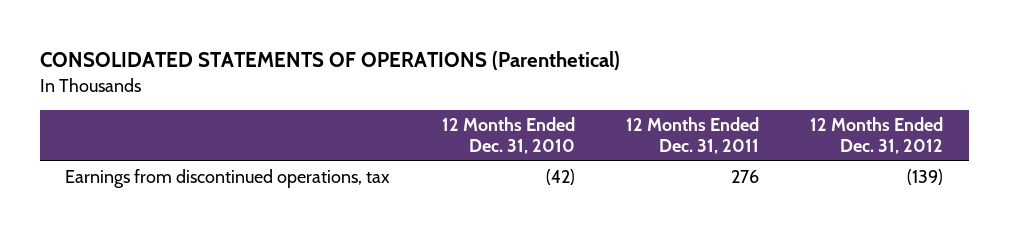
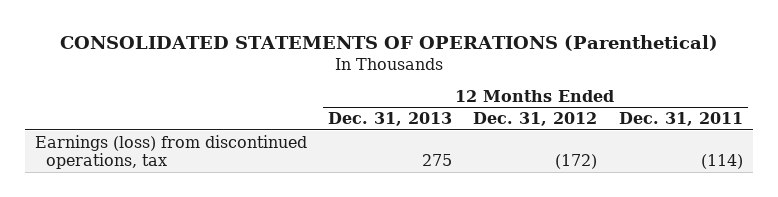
- | 12 Months Ended Dec. 31, 2010 | 12 Months Ended Dec. 31, 2011 | 12 Months Ended Dec. 31, 2012
+ | 12 Months Ended Dec. 31, 2013 | 12 Months Ended Dec. 31, 2012 | 12 Months Ended Dec. 31, 2011
- Earnings from discontinued operations, tax | (42) | 276 | (139)
+ Earnings (loss) from discontinued operations, tax | 275 | (172) | (114)

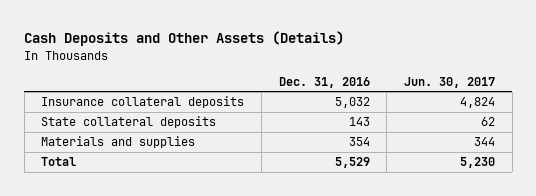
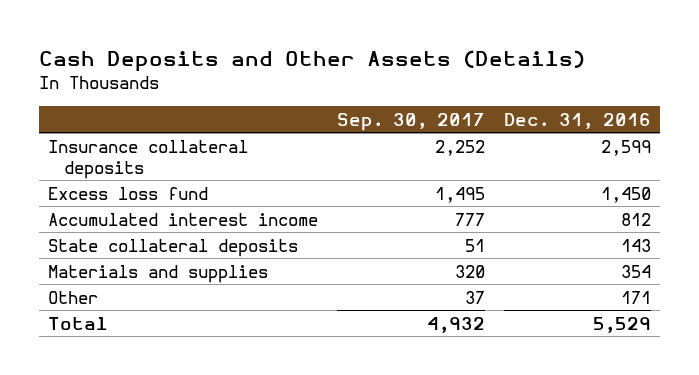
- | Dec. 31, 2016 | Jun. 30, 2017
+ | Sep. 30, 2017 | Dec. 31, 2016
- Insurance collateral deposits | 5,032 | 4,824
+ Insurance collateral deposits | 2,252 | 2,599
+ Excess loss fund | 1,495 | 1,450
+ Accumulated interest income | 777 | 812
+ Other | 37 | 171

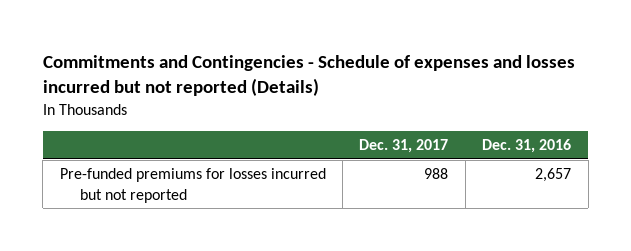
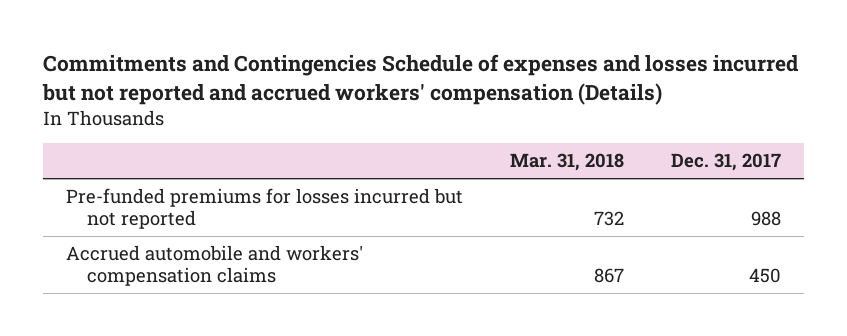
- Commitments and Contingencies - Schedule of expenses and losses incurred but not reported (Details)
+ Commitments and Contingencies Schedule of expenses and losses incurred but not reported and accrued workers' compensation (Details)
- | Dec. 31, 2017 | Dec. 31, 2016
+ | Mar. 31, 2018 | Dec. 31, 2017
+ Accrued automobile and workers' compensation claims | 867 | 450

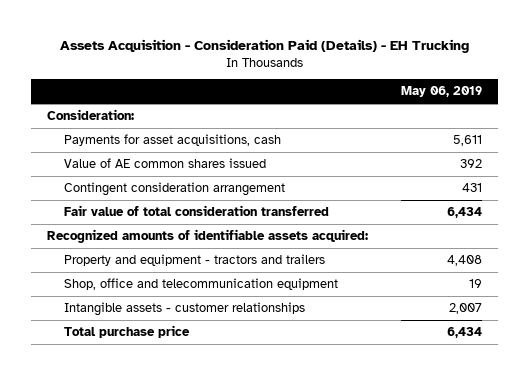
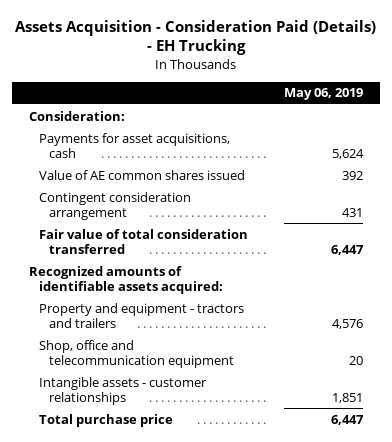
- Payments for asset acquisitions, cash | 5,611
+ Payments for asset acquisitions, cash | 5,624
- Fair value of total consideration transferred | 6,434
+ Fair value of total consideration transferred | 6,447
- Property and equipment - tractors and trailers | 4,408
- Shop, office and telecommunication equipment | 19
- Intangible assets - customer relationships | 2,007
- Total purchase price | 6,434
+ Property and equipment - tractors and trailers | 4,576
+ Shop, office and telecommunication equipment | 20
+ Intangible assets - customer relationships | 1,851
+ Total purchase price | 6,447

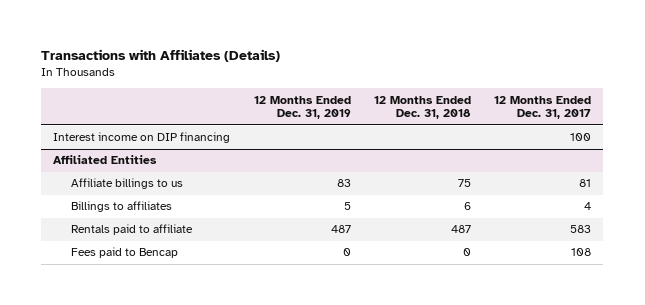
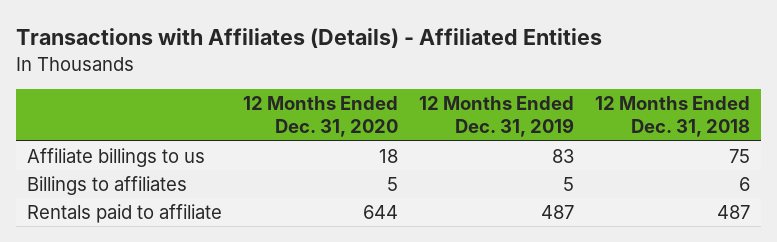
- Transactions with Affiliates (Details)
+ Transactions with Affiliates (Details) - Affiliated Entities
- | 12 Months Ended Dec. 31, 2019 | 12 Months Ended Dec. 31, 2018 | 12 Months Ended Dec. 31, 2017
+ | 12 Months Ended Dec. 31, 2020 | 12 Months Ended Dec. 31, 2019 | 12 Months Ended Dec. 31, 2018
- Interest income on DIP financing | | | 100
- Affiliated Entities
- Fees paid to Bencap | 0 | 0 | 108

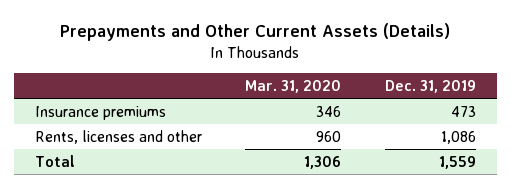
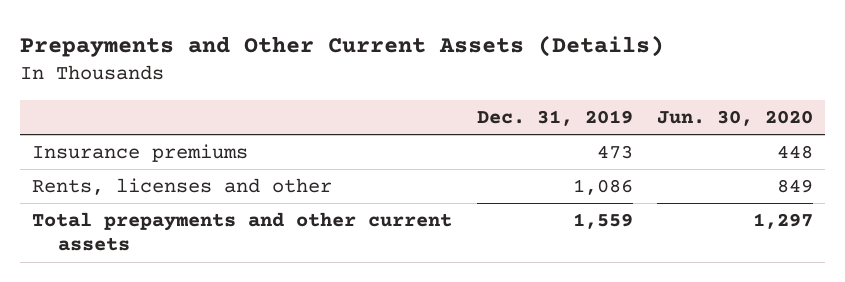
- | Mar. 31, 2020 | Dec. 31, 2019
+ | Dec. 31, 2019 | Jun. 30, 2020
- Total | 1,306 | 1,559
+ Total prepayments and other current assets | 1,559 | 1,297

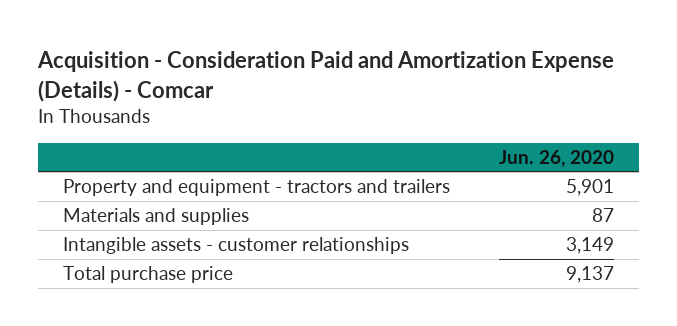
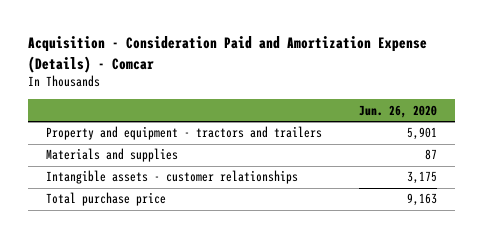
- Intangible assets - customer relationships | 3,149
- Total purchase price | 9,137
+ Intangible assets - customer relationships | 3,175
+ Total purchase price | 9,163

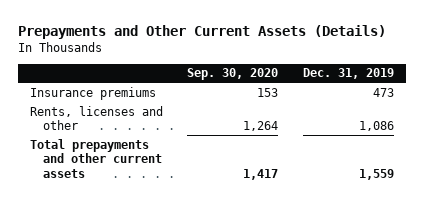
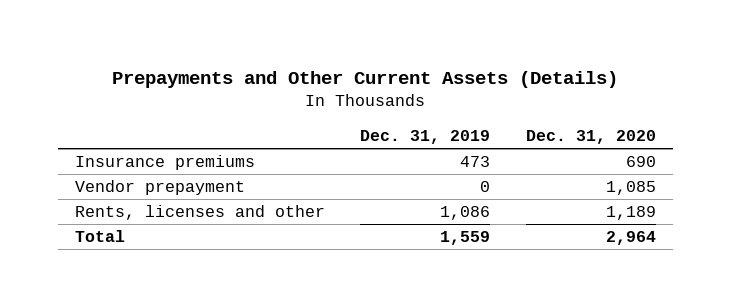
- | Sep. 30, 2020 | Dec. 31, 2019
+ | Dec. 31, 2019 | Dec. 31, 2020
+ Vendor prepayment | 0 | 1,085
- Total prepayments and other current assets | 1,417 | 1,559
+ Total | 1,559 | 2,964

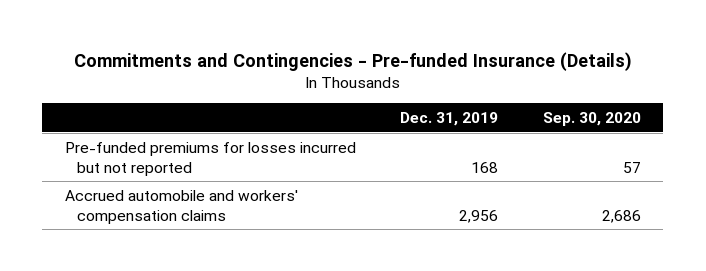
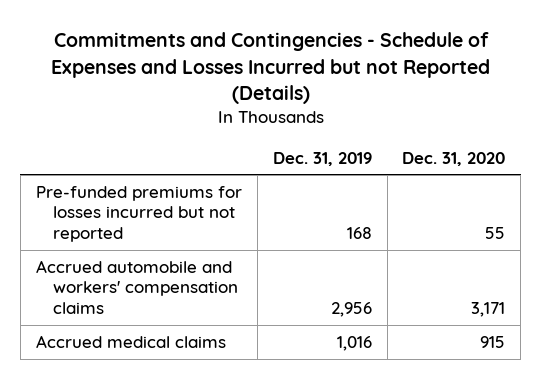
- Commitments and Contingencies - Pre-funded Insurance (Details)
+ Commitments and Contingencies - Schedule of Expenses and Losses Incurred but not Reported (Details)
- | Dec. 31, 2019 | Sep. 30, 2020
+ | Dec. 31, 2019 | Dec. 31, 2020
+ Accrued medical claims | 1,016 | 915

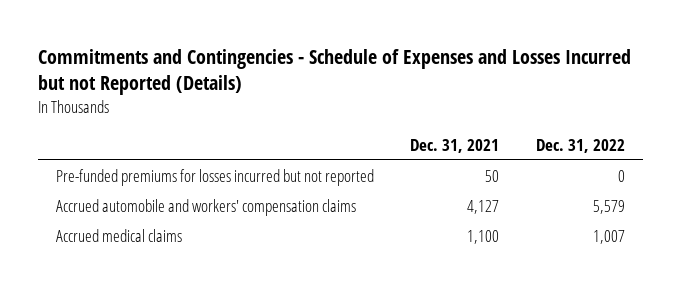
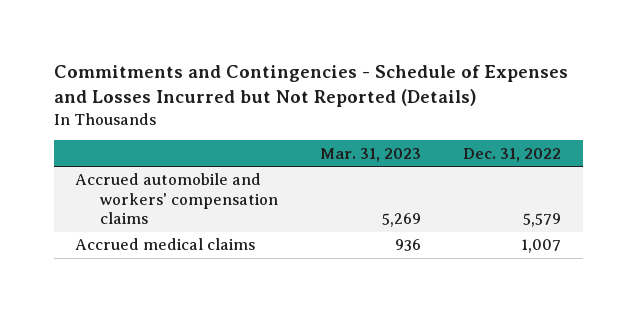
- Commitments and Contingencies - Schedule of Expenses and Losses Incurred but not Reported (Details)
+ Commitments and Contingencies - Schedule of Expenses and Losses Incurred but Not Reported (Details)
- | Dec. 31, 2021 | Dec. 31, 2022
+ | Mar. 31, 2023 | Dec. 31, 2022
- Pre-funded premiums for losses incurred but not reported | 50 | 0

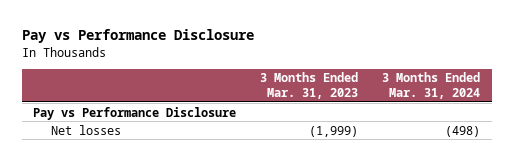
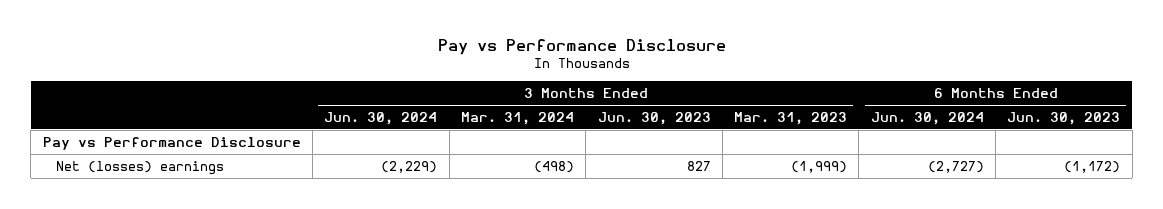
- | 3 Months Ended Mar. 31, 2023 | 3 Months Ended Mar. 31, 2024
+ | 3 Months Ended Jun. 30, 2024 | 3 Months Ended Mar. 31, 2024 | 3 Months Ended Jun. 30, 2023 | 3 Months Ended Mar. 31, 2023 | 6 Months Ended Jun. 30, 2024 | 6 Months Ended Jun. 30, 2023
- Net losses | (1,999) | (498)
+ Net (losses) earnings | (2,229) | (498) | 827 | (1,999) | (2,727) | (1,172)

